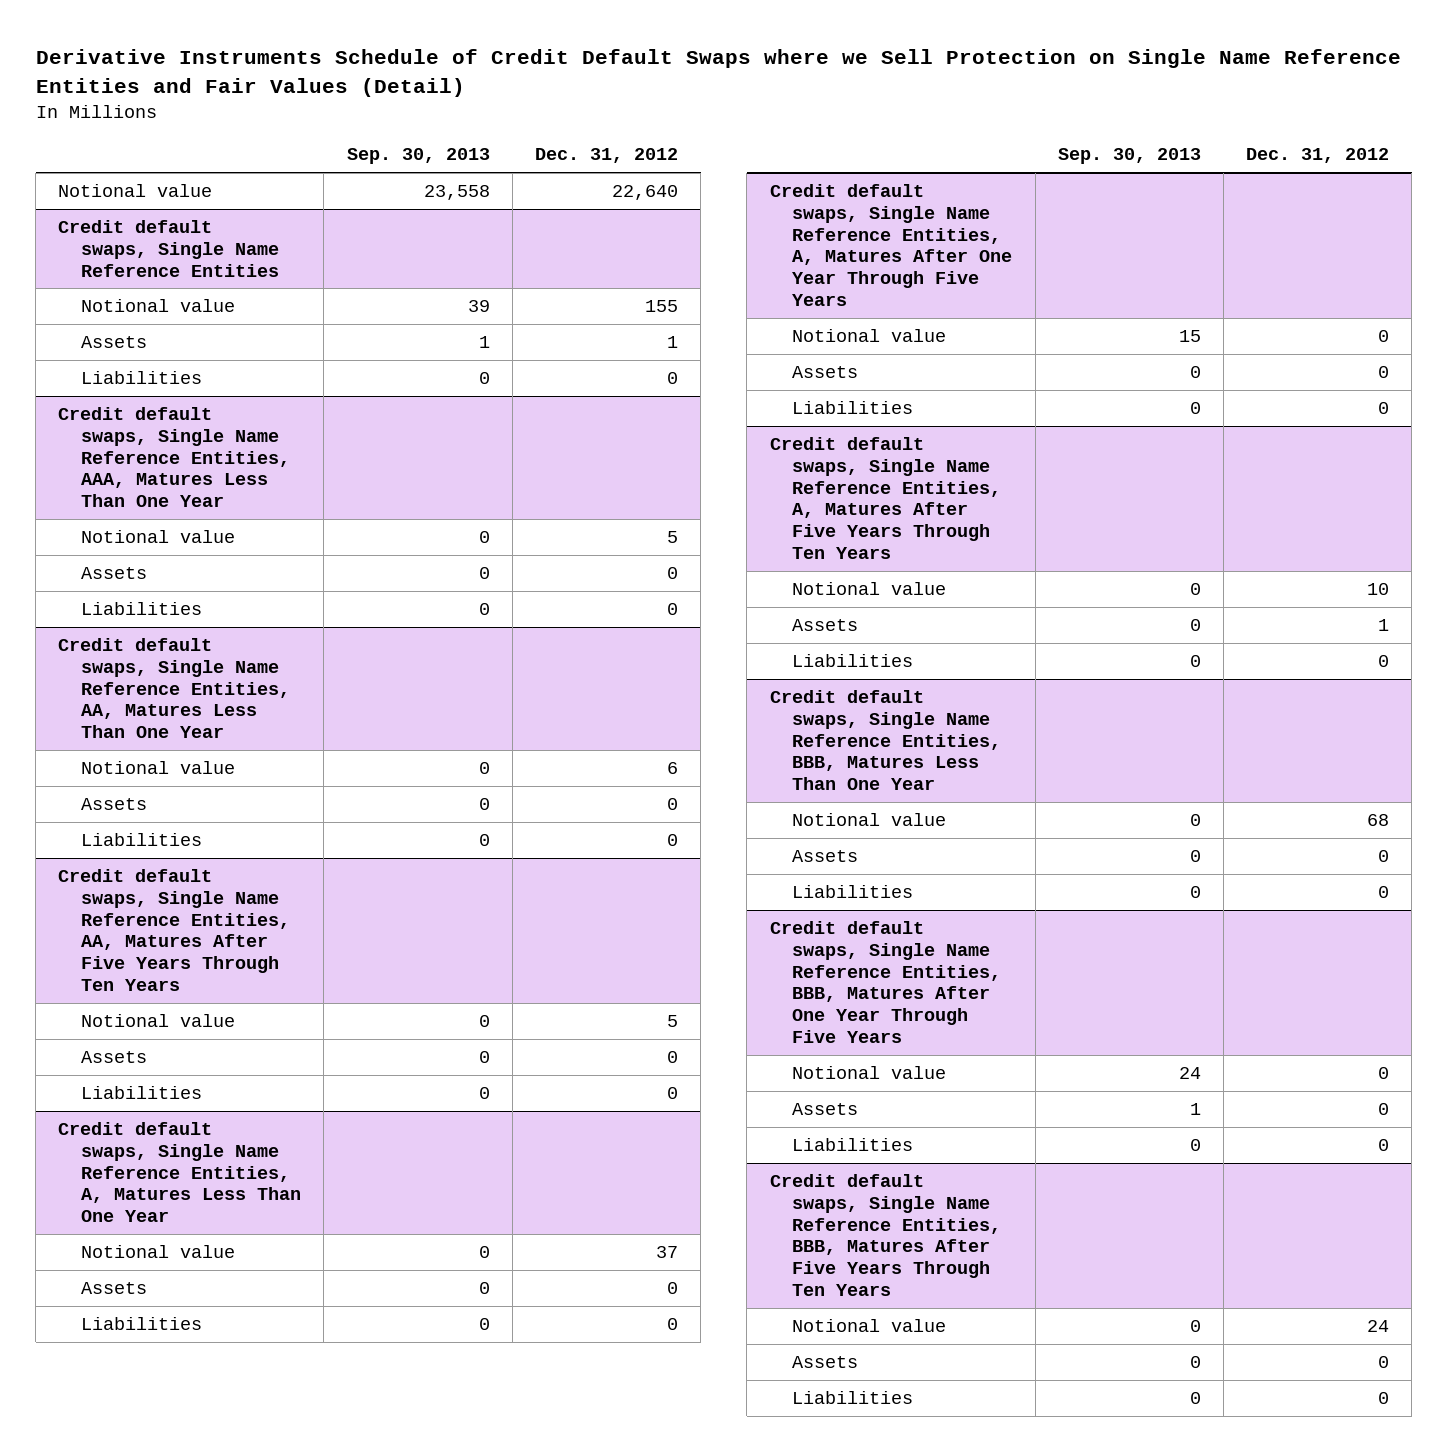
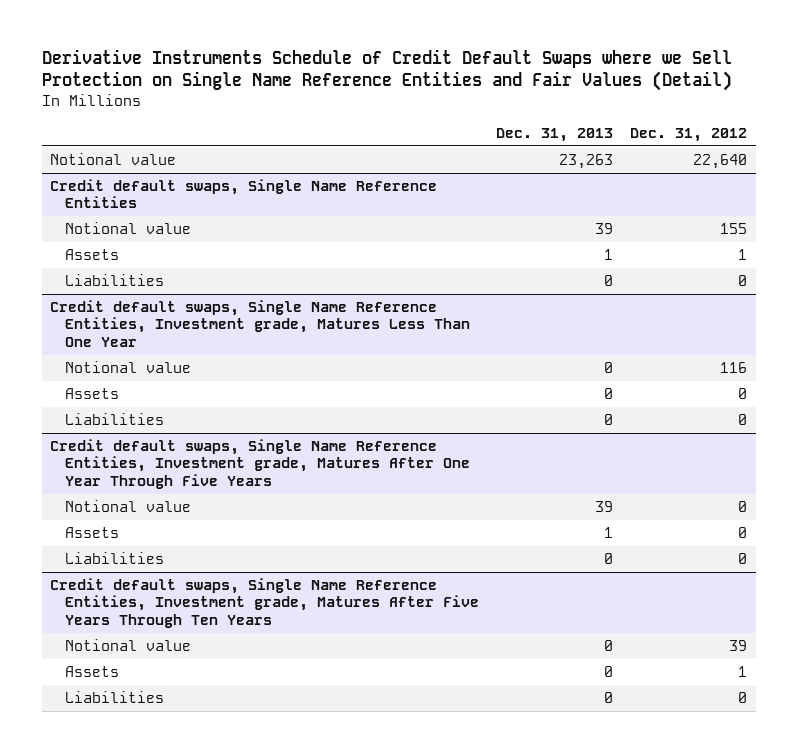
- | Sep. 30, 2013 | Dec. 31, 2012
+ | Dec. 31, 2013 | Dec. 31, 2012
- Credit default swaps, Single Name Reference Entities, AAA, Matures Less Than One Year
- Notional value | 0 | 5
- Assets | 0 | 0
- Liabilities | 0 | 0
- Credit default swaps, Single Name Reference Entities, AA, Matures Less Than One Year
- Notional value | 0 | 6
- Assets | 0 | 0
- Liabilities | 0 | 0
- Credit default swaps, Single Name Reference Entities, AA, Matures After Five Years Through Ten Years
- Notional value | 0 | 5
- Assets | 0 | 0
- Liabilities | 0 | 0
- Credit default swaps, Single Name Reference Entities, A, Matures Less Than One Year
- Notional value | 0 | 37
+ Credit default swaps, Single Name Reference Entities, Investment grade, Matures Less Than One Year
+ Notional value | 0 | 116
- Credit default swaps, Single Name Reference Entities, A, Matures After One Year Through Five Years
+ Credit default swaps, Single Name Reference Entities, Investment grade, Matures After One Year Through Five Years
- Credit default swaps, Single Name Reference Entities, A, Matures After Five Years Through Ten Years
- Notional value | 0 | 10
+ Credit default swaps, Single Name Reference Entities, Investment grade, Matures After Five Years Through Ten Years
+ Notional value | 0 | 39
- Credit default swaps, Single Name Reference Entities, BBB, Matures Less Than One Year
- Notional value | 0 | 68
- Assets | 0 | 0
- Liabilities | 0 | 0
- Credit default swaps, Single Name Reference Entities, BBB, Matures After One Year Through Five Years
- Notional value | 24 | 0
- Assets | 1 | 0
- Liabilities | 0 | 0
- Credit default swaps, Single Name Reference Entities, BBB, Matures After Five Years Through Ten Years
- Notional value | 0 | 24
- Assets | 0 | 0
- Liabilities | 0 | 0

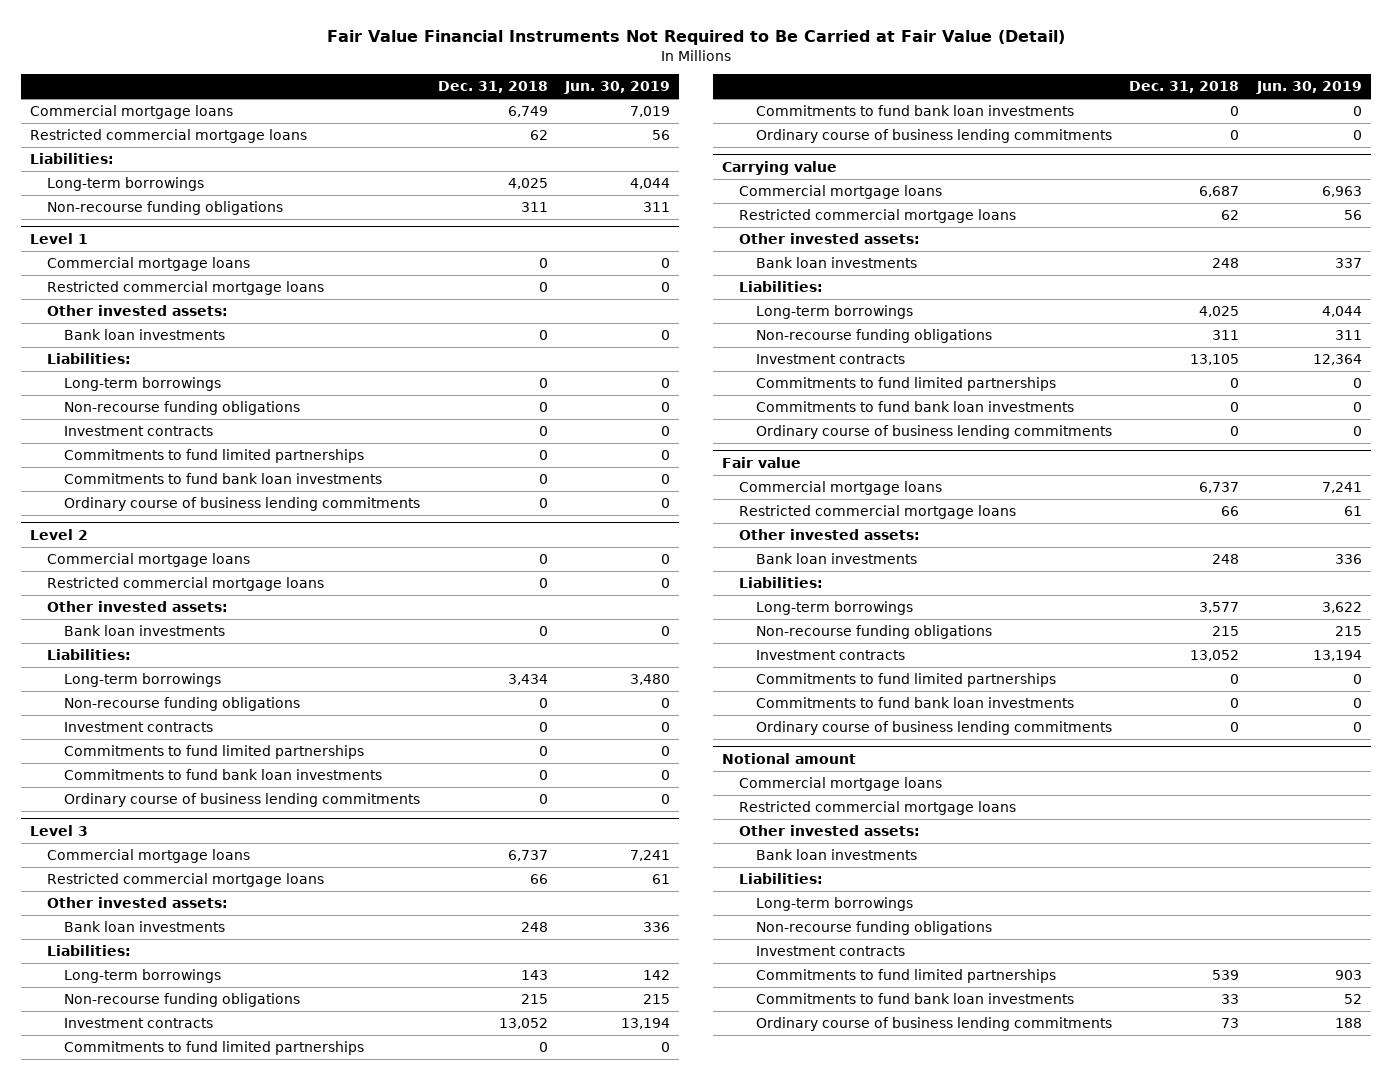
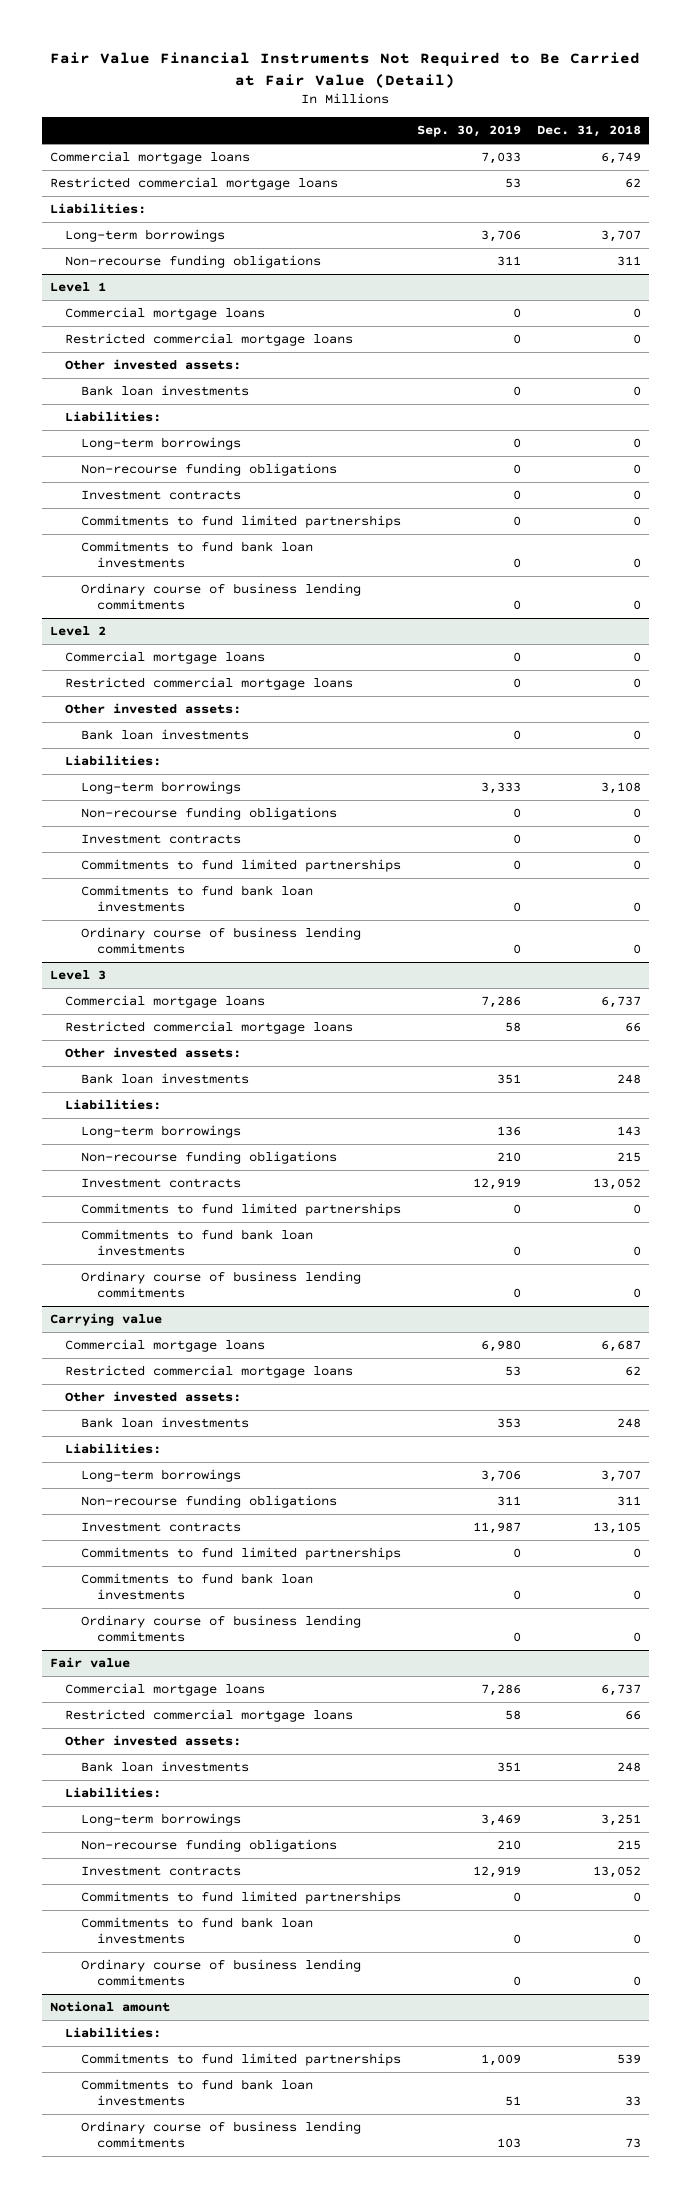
- | Dec. 31, 2018 | Jun. 30, 2019
+ | Sep. 30, 2019 | Dec. 31, 2018
- Long-term borrowings | 4,025 | 4,044
+ Long-term borrowings | 3,706 | 3,707
@ Level 2
- Long-term borrowings | 3,434 | 3,480
+ Long-term borrowings | 3,333 | 3,108
@ Carrying value
- Long-term borrowings | 4,025 | 4,044
+ Long-term borrowings | 3,706 | 3,707
@ Fair value
- Long-term borrowings | 3,577 | 3,622
+ Long-term borrowings | 3,469 | 3,251
@ Notional amount
- Commercial mortgage loans
- Restricted commercial mortgage loans
- Other invested assets:
- Bank loan investments
- Long-term borrowings
- Non-recourse funding obligations
- Investment contracts

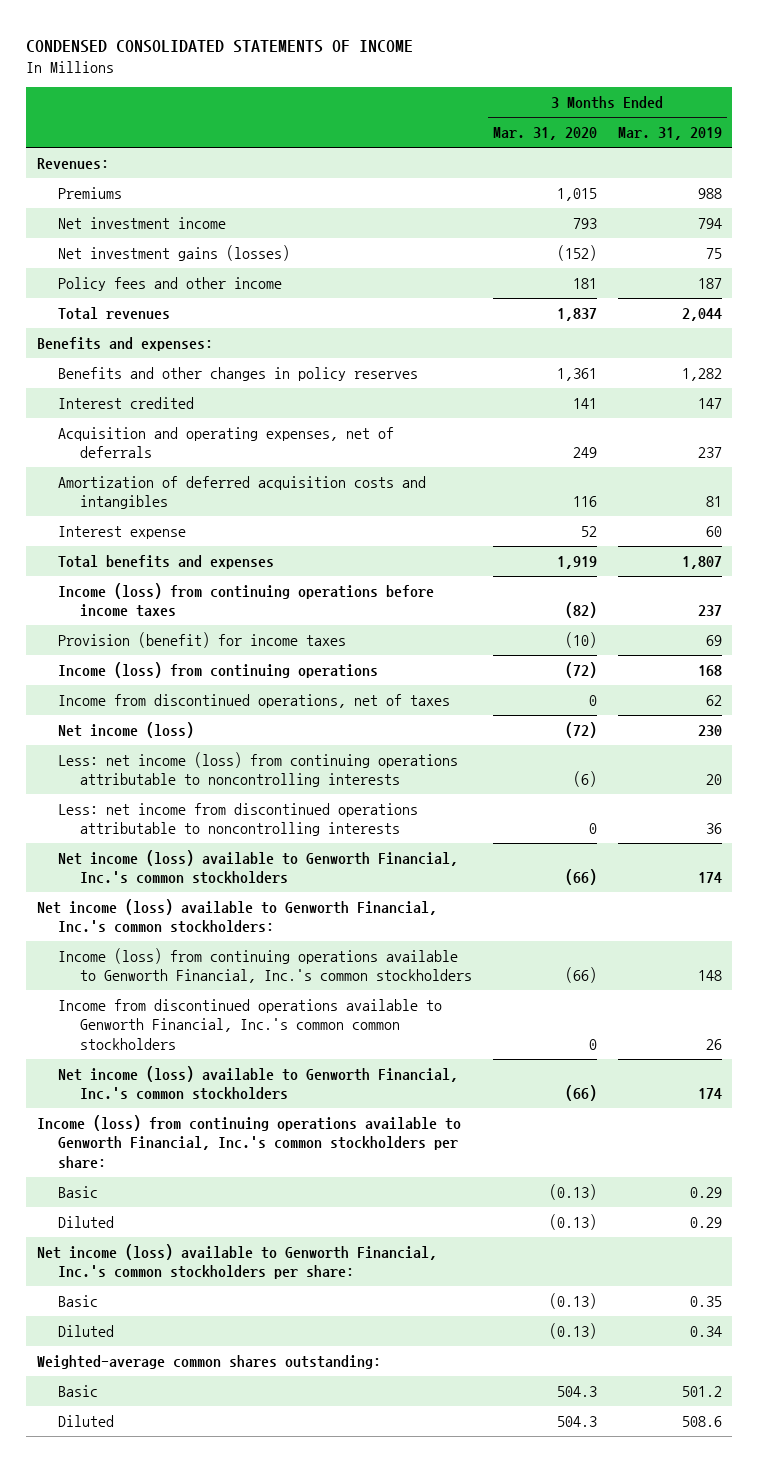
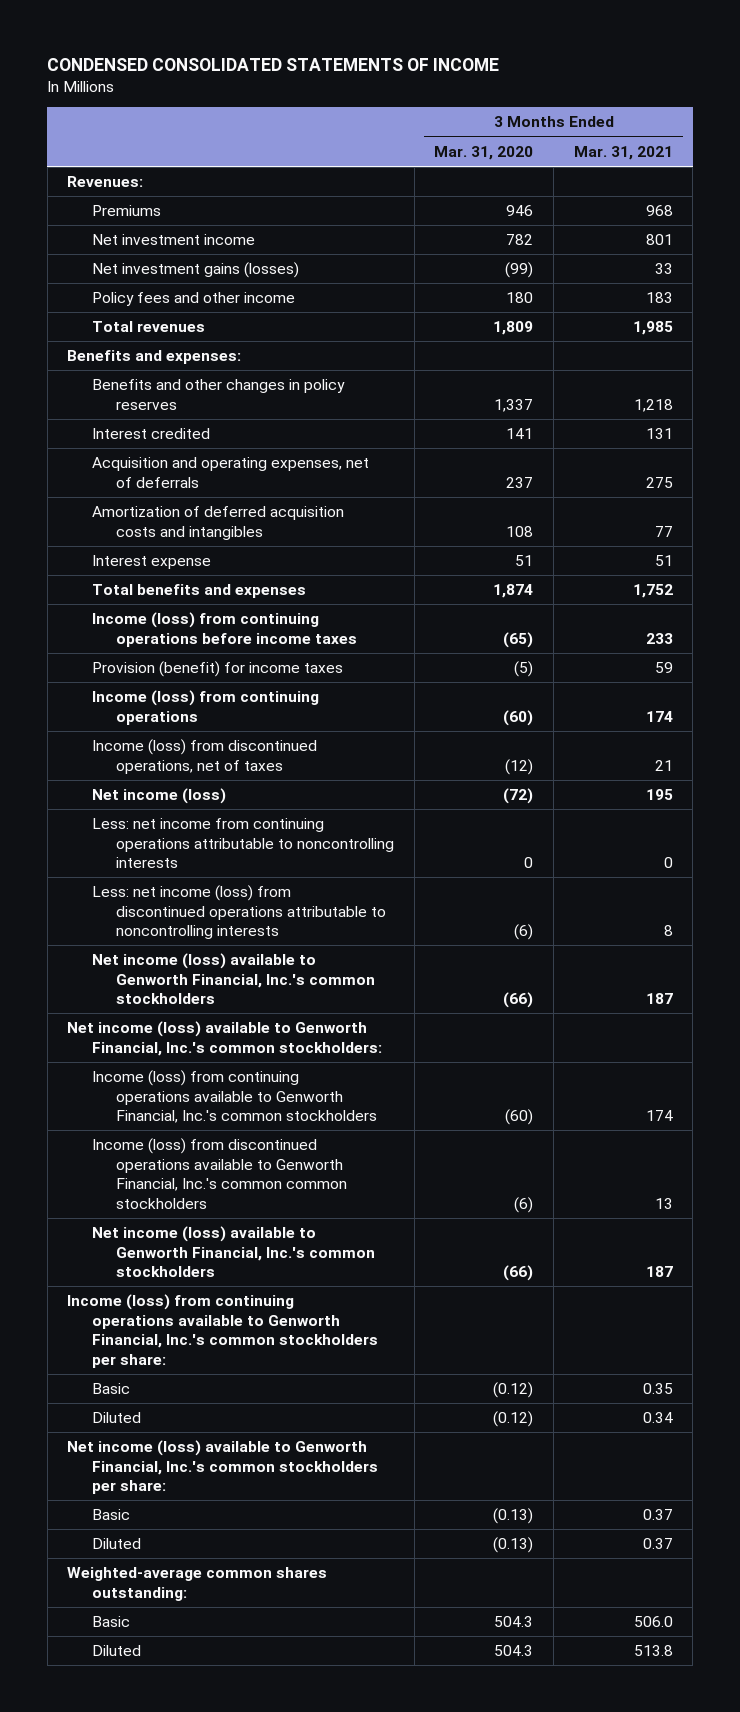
- | 3 Months Ended Mar. 31, 2020 | 3 Months Ended Mar. 31, 2019
+ | 3 Months Ended Mar. 31, 2020 | 3 Months Ended Mar. 31, 2021
- Premiums | 1,015 | 988
- Net investment income | 793 | 794
- Net investment gains (losses) | (152) | 75
- Policy fees and other income | 181 | 187
- Total revenues | 1,837 | 2,044
+ Premiums | 946 | 968
+ Net investment income | 782 | 801
+ Net investment gains (losses) | (99) | 33
+ Policy fees and other income | 180 | 183
+ Total revenues | 1,809 | 1,985
- Benefits and other changes in policy reserves | 1,361 | 1,282
+ Benefits and other changes in policy reserves | 1,337 | 1,218
- Acquisition and operating expenses, net of deferrals | 249 | 237
- Amortization of deferred acquisition costs and intangibles | 116 | 81
- Interest expense | 52 | 60
- Total benefits and expenses | 1,919 | 1,807
- Income (loss) from continuing operations before income taxes | (82) | 237
- Provision (benefit) for income taxes | (10) | 69
- Income (loss) from continuing operations | (72) | 168
- Income from discontinued operations, net of taxes | 0 | 62
+ Acquisition and operating expenses, net of deferrals | 237 | 275
+ Amortization of deferred acquisition costs and intangibles | 108 | 77
+ Interest expense | 51 | 51
+ Total benefits and expenses | 1,874 | 1,752
+ Income (loss) from continuing operations before income taxes | (65) | 233
+ Provision (benefit) for income taxes | (5) | 59
+ Income (loss) from continuing operations | (60) | 174
+ Income (loss) from discontinued operations, net of taxes | (12) | 21
- Less: net income (loss) from continuing operations attributable to noncontrolling interests | (6) | 20
- Less: net income from discontinued operations attributable to noncontrolling interests | 0 | 36
+ Less: net income from continuing operations attributable to noncontrolling interests | 0 | 0
+ Less: net income (loss) from discontinued operations attributable to noncontrolling interests | (6) | 8
- Income (loss) from continuing operations available to Genworth Financial, Inc.'s common stockholders | (66) | 148
- Income from discontinued operations available to Genworth Financial, Inc.'s common common stockholders | 0 | 26
+ Income (loss) from continuing operations available to Genworth Financial, Inc.'s common stockholders | (60) | 174
+ Income (loss) from discontinued operations available to Genworth Financial, Inc.'s common common stockholders | (6) | 13
- Basic | (0.13) | 0.29
- Diluted | (0.13) | 0.29
+ Basic | (0.12) | 0.35
+ Diluted | (0.12) | 0.34

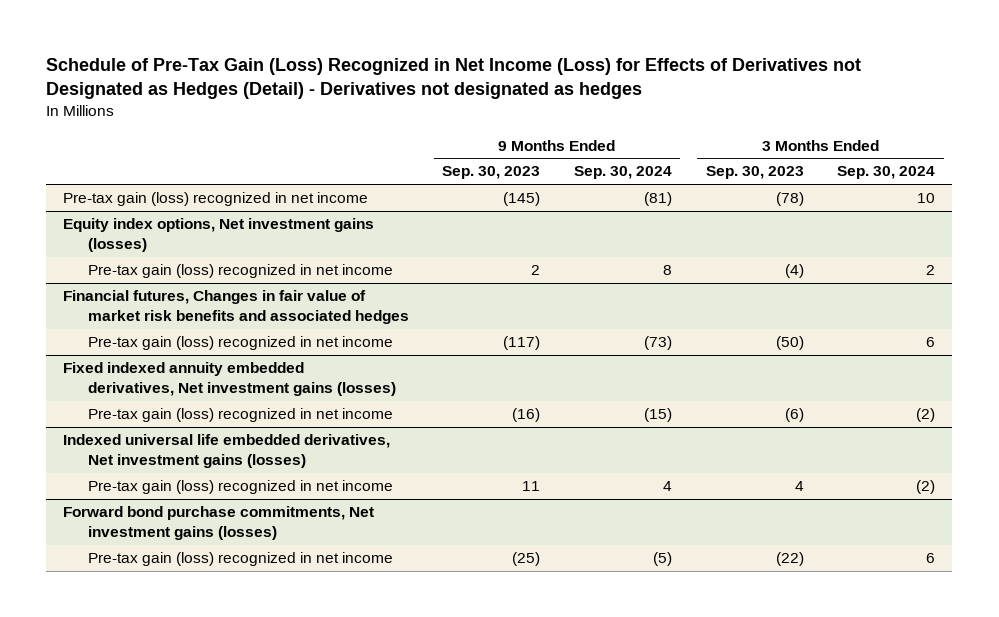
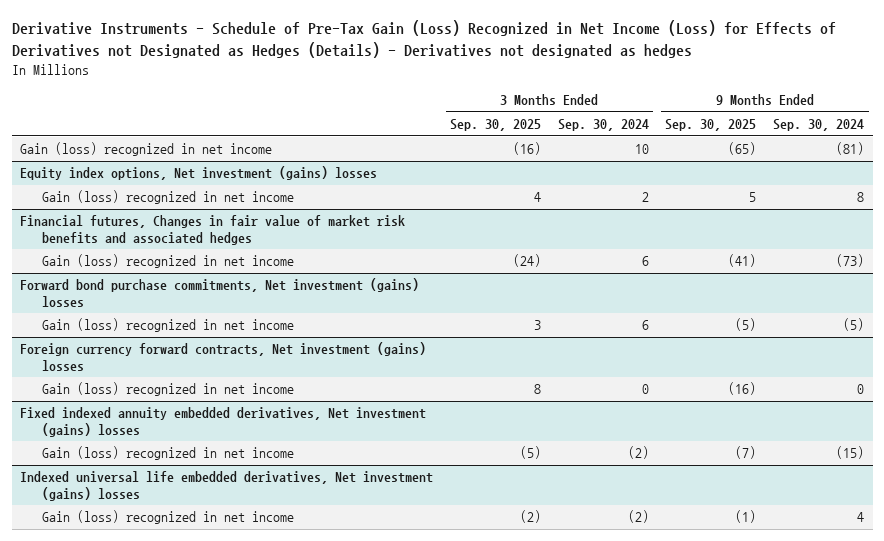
- Schedule of Pre-Tax Gain (Loss) Recognized in Net Income (Loss) for Effects of Derivatives not Designated as Hedges (Detail) - Derivatives not designated as hedges
+ Derivative Instruments - Schedule of Pre-Tax Gain (Loss) Recognized in Net Income (Loss) for Effects of Derivatives not Designated as Hedges (Details) - Derivatives not designated as hedges
- | 9 Months Ended Sep. 30, 2023 | 9 Months Ended Sep. 30, 2024 | 3 Months Ended Sep. 30, 2023 | 3 Months Ended Sep. 30, 2024
+ | 3 Months Ended Sep. 30, 2025 | 3 Months Ended Sep. 30, 2024 | 9 Months Ended Sep. 30, 2025 | 9 Months Ended Sep. 30, 2024
- Pre-tax gain (loss) recognized in net income | (145) | (81) | (78) | 10
- Equity index options, Net investment gains (losses)
- Pre-tax gain (loss) recognized in net income | 2 | 8 | (4) | 2
+ Gain (loss) recognized in net income | (16) | 10 | (65) | (81)
+ Equity index options, Net investment (gains) losses
+ Gain (loss) recognized in net income | 4 | 2 | 5 | 8
@ Financial futures, Changes in fair value of market risk benefits and associated hedges
- Pre-tax gain (loss) recognized in net income | (117) | (73) | (50) | 6
- Fixed indexed annuity embedded derivatives, Net investment gains (losses)
- Pre-tax gain (loss) recognized in net income | (16) | (15) | (6) | (2)
- Indexed universal life embedded derivatives, Net investment gains (losses)
- Pre-tax gain (loss) recognized in net income | 11 | 4 | 4 | (2)
- Forward bond purchase commitments, Net investment gains (losses)
- Pre-tax gain (loss) recognized in net income | (25) | (5) | (22) | 6
@ Financial futures, Changes in fair value of market risk benefits and associated hedges
+ Gain (loss) recognized in net income | (24) | 6 | (41) | (73)
+ Forward bond purchase commitments, Net investment (gains) losses
+ Gain (loss) recognized in net income | 3 | 6 | (5) | (5)
+ Foreign currency forward contracts, Net investment (gains) losses
+ Gain (loss) recognized in net income | 8 | 0 | (16) | 0
+ Fixed indexed annuity embedded derivatives, Net investment (gains) losses
+ Gain (loss) recognized in net income | (5) | (2) | (7) | (15)
+ Indexed universal life embedded derivatives, Net investment (gains) losses
+ Gain (loss) recognized in net income | (2) | (2) | (1) | 4

